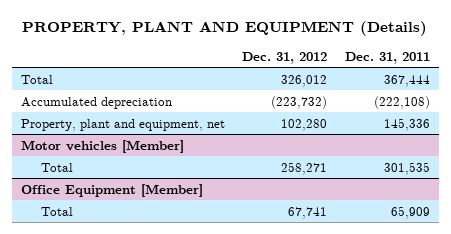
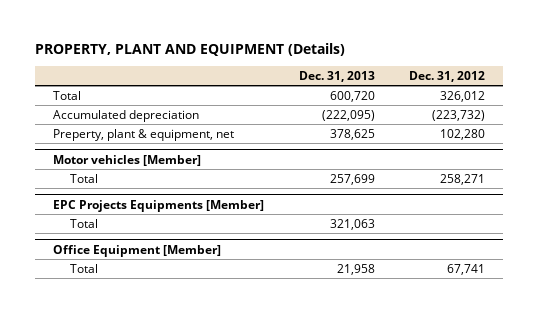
- | Dec. 31, 2012 | Dec. 31, 2011
+ | Dec. 31, 2013 | Dec. 31, 2012
- Property, plant and equipment, net | 102,280 | 145,336
+ Preperty, plant & equipment, net | 378,625 | 102,280
+ EPC Projects Equipments [Member]
+ Total | 321,063 |

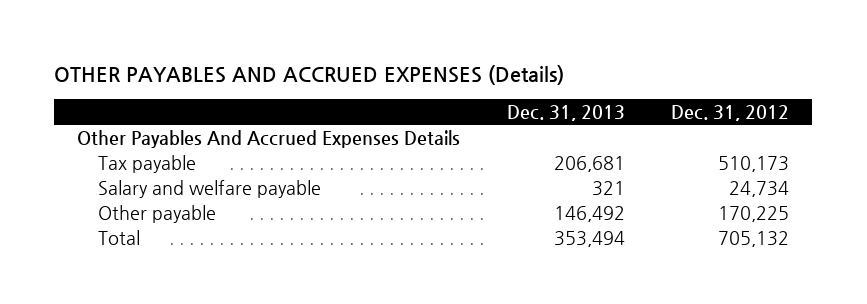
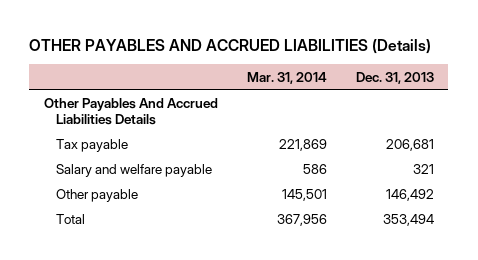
- OTHER PAYABLES AND ACCRUED EXPENSES (Details)
+ OTHER PAYABLES AND ACCRUED LIABILITIES (Details)
- | Dec. 31, 2013 | Dec. 31, 2012
+ | Mar. 31, 2014 | Dec. 31, 2013
- Other Payables And Accrued Expenses Details
+ Other Payables And Accrued Liabilities Details

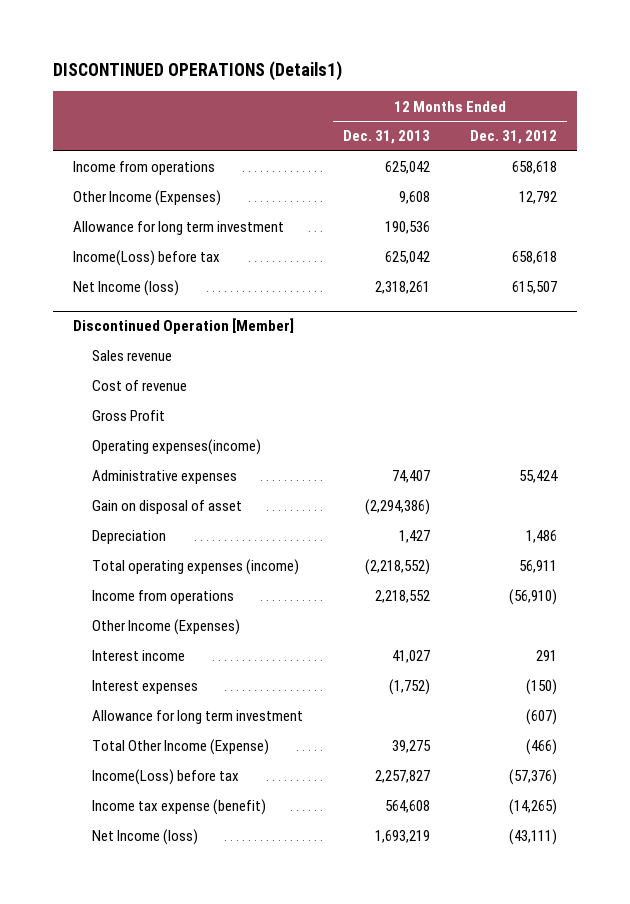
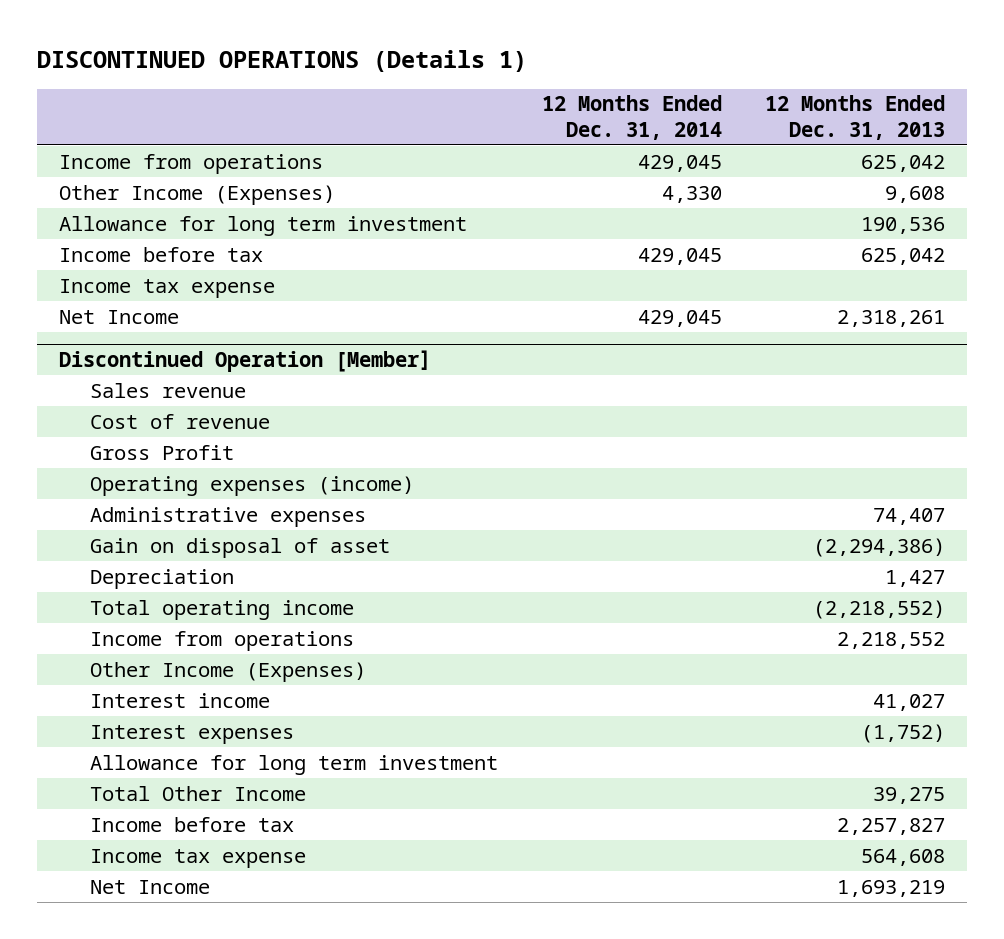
- DISCONTINUED OPERATIONS (Details1)
+ DISCONTINUED OPERATIONS (Details 1)
- | 12 Months Ended Dec. 31, 2013 | 12 Months Ended Dec. 31, 2012
+ | 12 Months Ended Dec. 31, 2014 | 12 Months Ended Dec. 31, 2013
- Income(Loss) before tax | 625,042 | 658,618
- Net Income (loss) | 2,318,261 | 615,507
+ Income before tax | 429,045 | 625,042
+ Income tax expense
+ Net Income | 429,045 | 2,318,261
@ Discontinued Operation [Member]
- Operating expenses(income)
+ Operating expenses (income)
- Total operating expenses (income) | (2,218,552) | 56,911
+ Total operating income | | (2,218,552)
- Total Other Income (Expense) | 39,275 | (466)
- Income(Loss) before tax | 2,257,827 | (57,376)
- Income tax expense (benefit) | 564,608 | (14,265)
- Net Income (loss) | 1,693,219 | (43,111)
+ Total Other Income | | 39,275
+ Income before tax | | 2,257,827
+ Income tax expense | | 564,608
+ Net Income | | 1,693,219

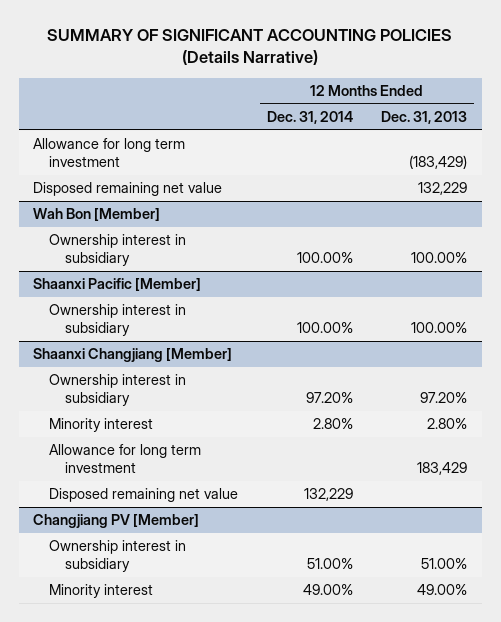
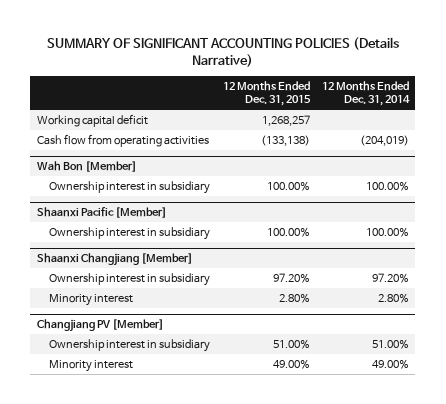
- | 12 Months Ended Dec. 31, 2014 | 12 Months Ended Dec. 31, 2013
+ | 12 Months Ended Dec. 31, 2015 | 12 Months Ended Dec. 31, 2014
- Allowance for long term investment | | (183,429)
- Disposed remaining net value | | 132,229
+ Working capital deficit | 1,268,257 |
+ Cash flow from operating activities | (133,138) | (204,019)
@ Shaanxi Changjiang [Member]
- Allowance for long term investment | | 183,429
- Disposed remaining net value | 132,229 |

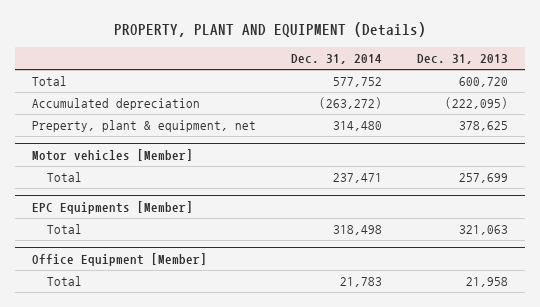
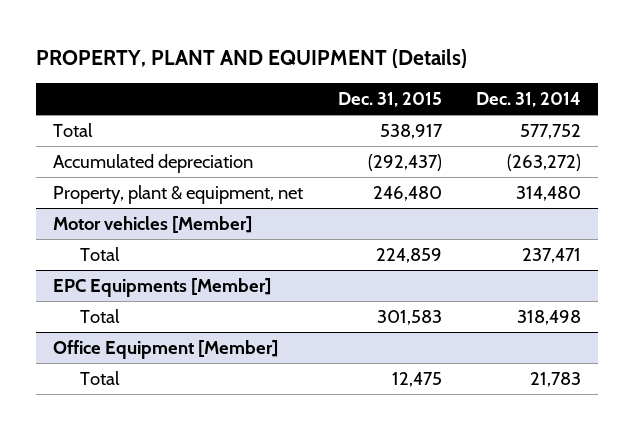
- | Dec. 31, 2014 | Dec. 31, 2013
+ | Dec. 31, 2015 | Dec. 31, 2014
- Preperty, plant & equipment, net | 314,480 | 378,625
+ Property, plant & equipment, net | 246,480 | 314,480

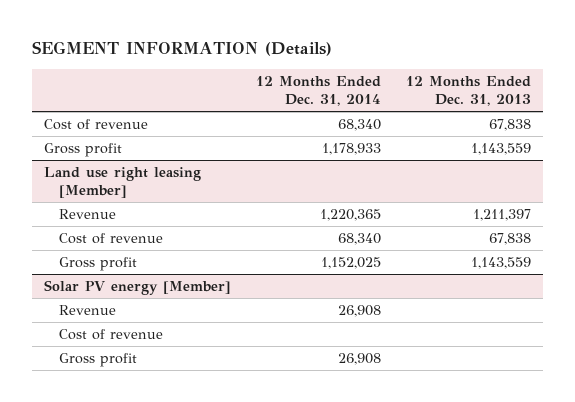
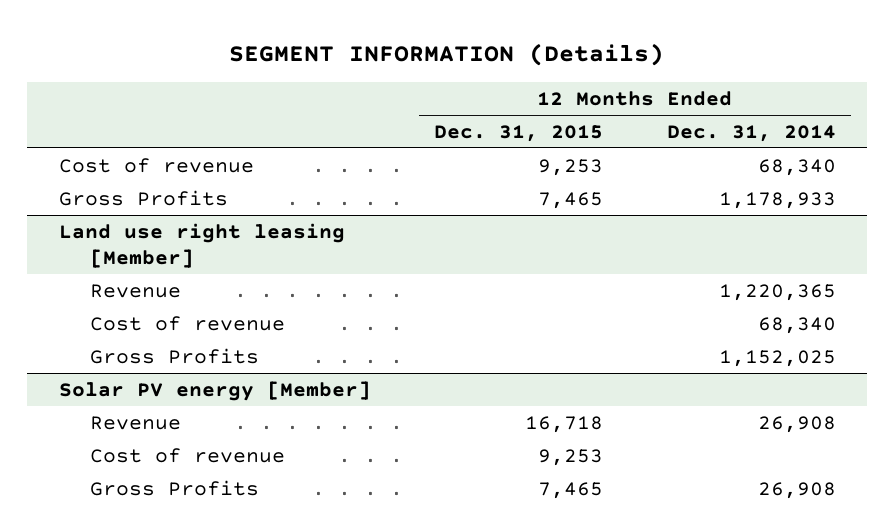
- | 12 Months Ended Dec. 31, 2014 | 12 Months Ended Dec. 31, 2013
+ | 12 Months Ended Dec. 31, 2015 | 12 Months Ended Dec. 31, 2014
- Gross profit | 1,178,933 | 1,143,559
+ Gross Profits | 7,465 | 1,178,933
@ Land use right leasing [Member]
- Gross profit | 1,152,025 | 1,143,559
+ Gross Profits | | 1,152,025
@ Solar PV energy [Member]
- Gross profit | 26,908 |
+ Gross Profits | 7,465 | 26,908

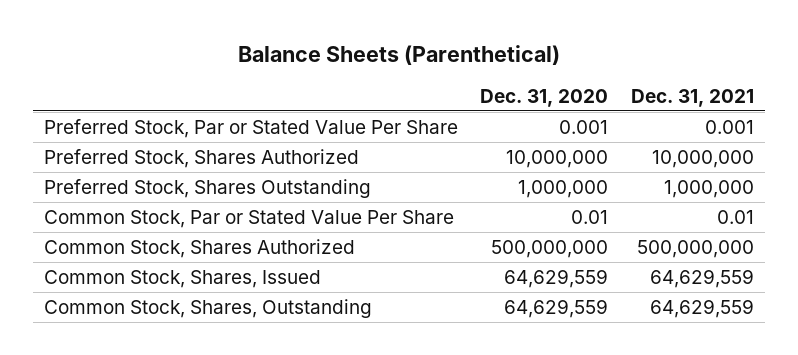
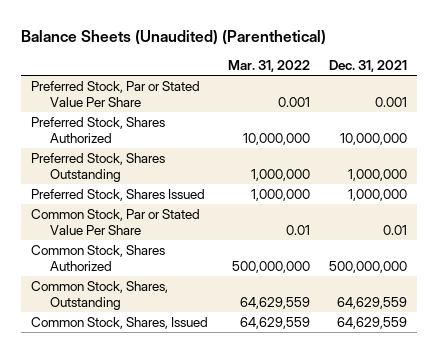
- Balance Sheets (Parenthetical)
+ Balance Sheets (Unaudited) (Parenthetical)
- | Dec. 31, 2020 | Dec. 31, 2021
+ | Mar. 31, 2022 | Dec. 31, 2021
+ Preferred Stock, Shares Issued | 1,000,000 | 1,000,000
moved down: Common Stock, Shares, Issued | 64,629,559 | 64,629,559

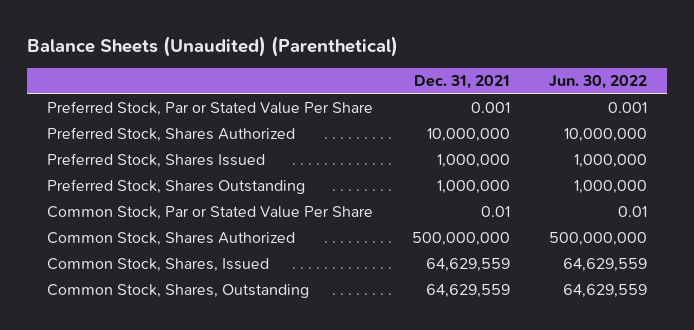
- | Mar. 31, 2022 | Dec. 31, 2021
+ | Dec. 31, 2021 | Jun. 30, 2022
moved down: Preferred Stock, Shares Outstanding | 1,000,000 | 1,000,000
moved down: Common Stock, Shares, Outstanding | 64,629,559 | 64,629,559

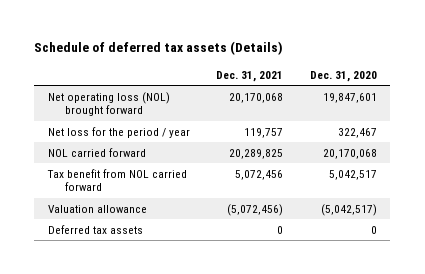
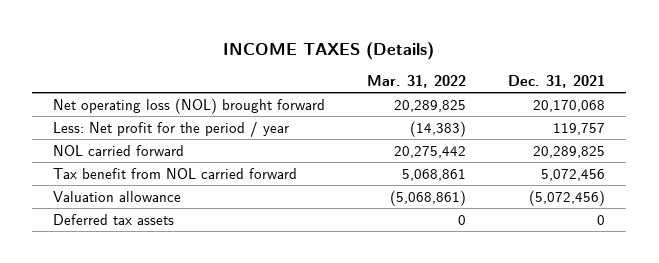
- Schedule of deferred tax assets (Details)
+ INCOME TAXES (Details)
- | Dec. 31, 2021 | Dec. 31, 2020
+ | Mar. 31, 2022 | Dec. 31, 2021
- Net loss for the period / year | 119,757 | 322,467
+ Less: Net profit for the period / year | (14,383) | 119,757

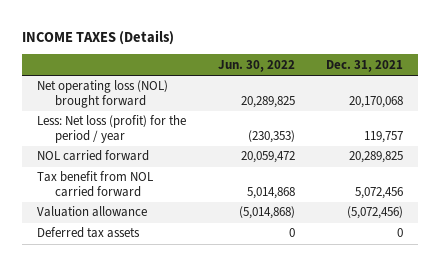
- | Mar. 31, 2022 | Dec. 31, 2021
+ | Jun. 30, 2022 | Dec. 31, 2021
- Less: Net profit for the period / year | (14,383) | 119,757
+ Less: Net loss (profit) for the period / year | (230,353) | 119,757

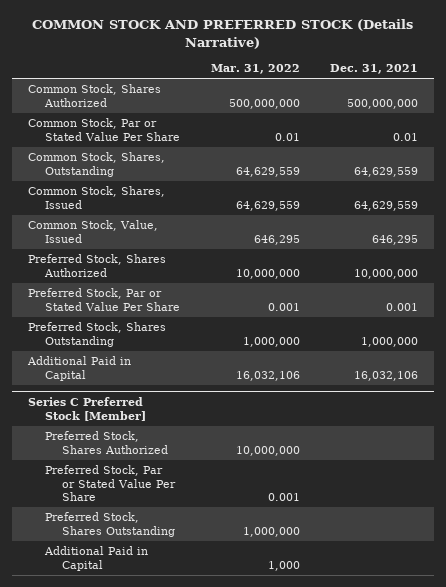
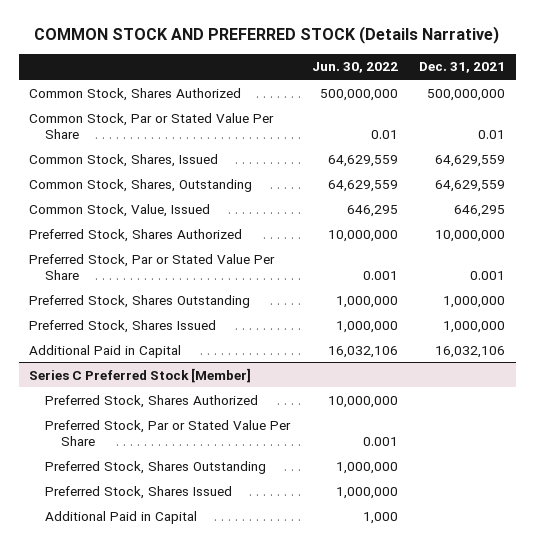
- | Mar. 31, 2022 | Dec. 31, 2021
+ | Jun. 30, 2022 | Dec. 31, 2021
moved down: Common Stock, Shares, Outstanding | 64,629,559 | 64,629,559
+ Preferred Stock, Shares Issued | 1,000,000 | 1,000,000
@ Series C Preferred Stock [Member]
+ Preferred Stock, Shares Issued | 1,000,000 |

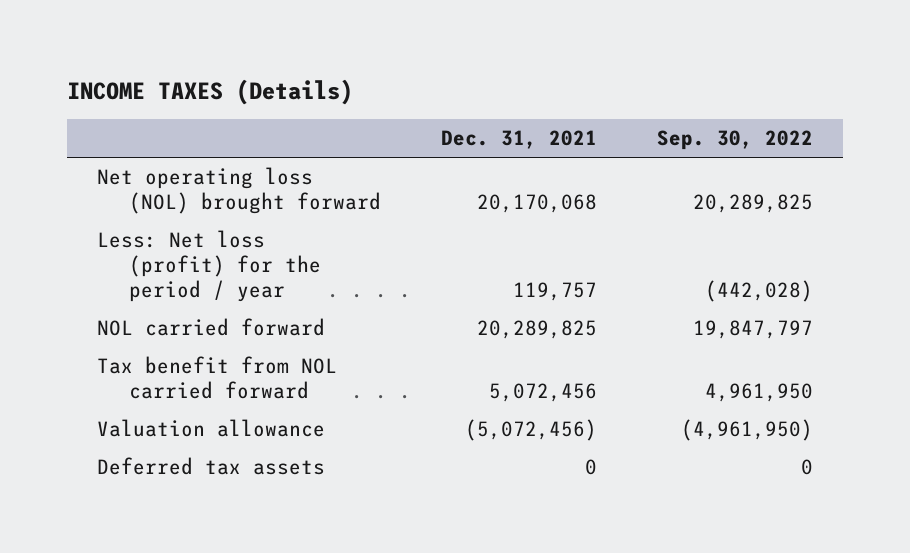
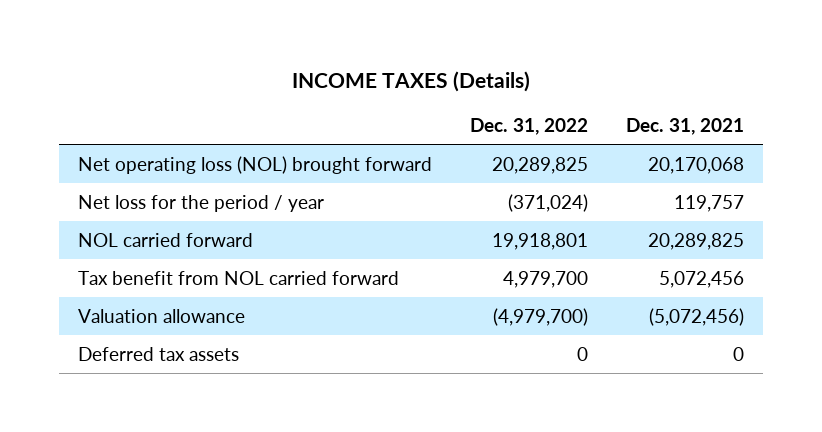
- | Dec. 31, 2021 | Sep. 30, 2022
+ | Dec. 31, 2022 | Dec. 31, 2021
- Less: Net loss (profit) for the period / year | 119,757 | (442,028)
+ Net loss for the period / year | (371,024) | 119,757

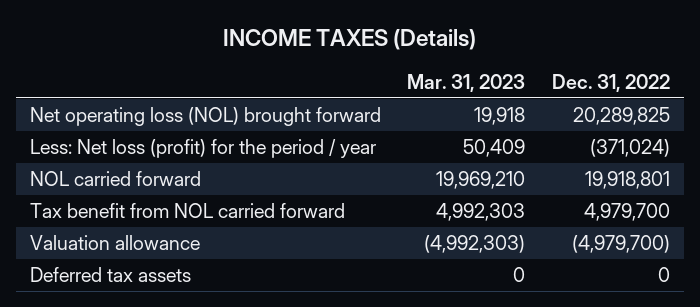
- | Dec. 31, 2022 | Dec. 31, 2021
+ | Mar. 31, 2023 | Dec. 31, 2022
- Net loss for the period / year | (371,024) | 119,757
+ Less: Net loss (profit) for the period / year | 50,409 | (371,024)

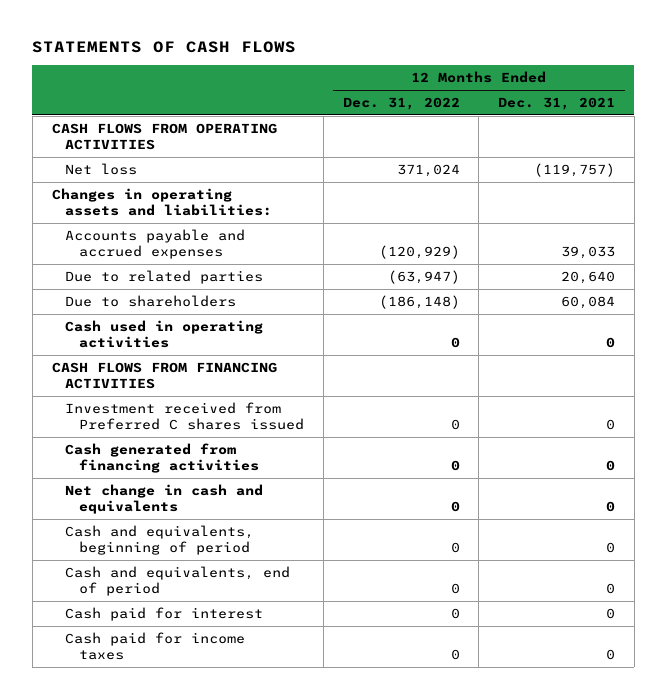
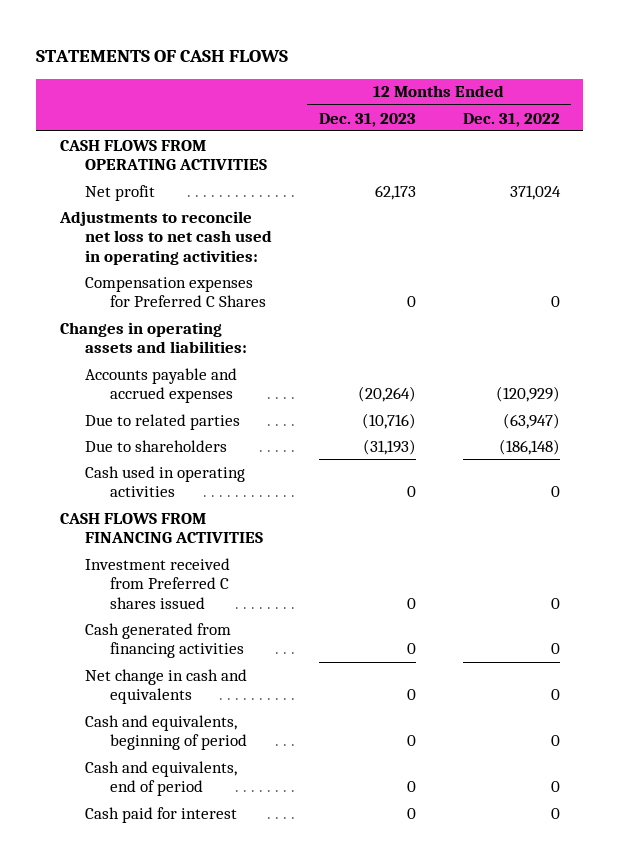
- | 12 Months Ended Dec. 31, 2022 | 12 Months Ended Dec. 31, 2021
+ | 12 Months Ended Dec. 31, 2023 | 12 Months Ended Dec. 31, 2022
- Net loss | 371,024 | (119,757)
+ Net profit | 62,173 | 371,024
+ Adjustments to reconcile net loss to net cash used in operating activities:
+ Compensation expenses for Preferred C Shares | 0 | 0
- Cash paid for income taxes | 0 | 0

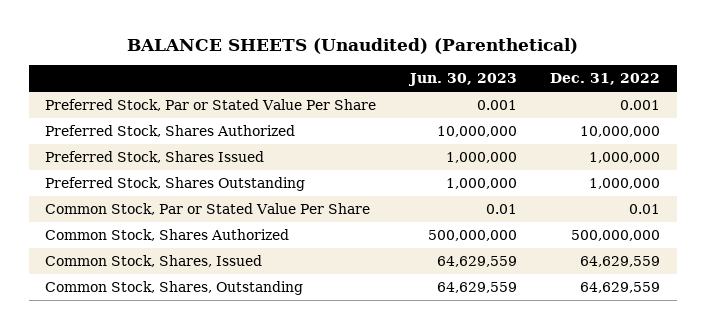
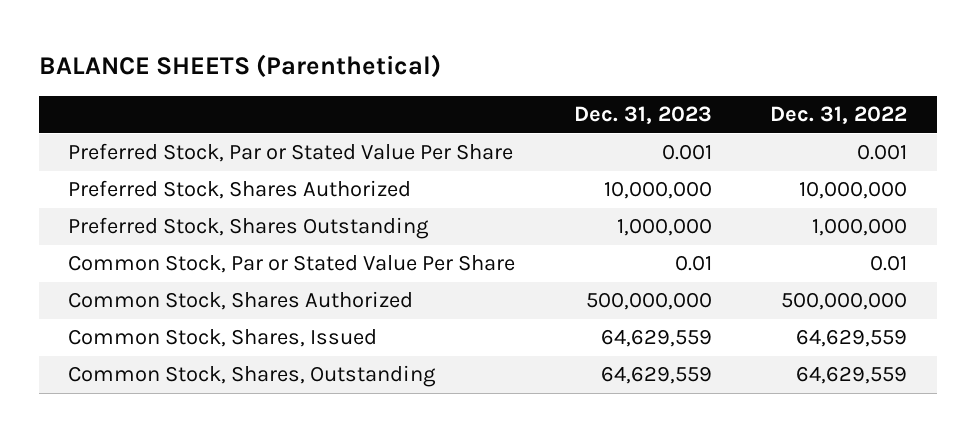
- BALANCE SHEETS (Unaudited) (Parenthetical)
+ BALANCE SHEETS (Parenthetical)
- | Jun. 30, 2023 | Dec. 31, 2022
+ | Dec. 31, 2023 | Dec. 31, 2022
- Preferred Stock, Shares Issued | 1,000,000 | 1,000,000

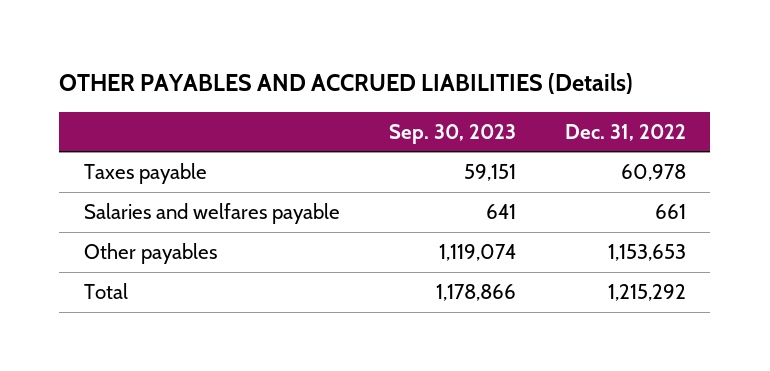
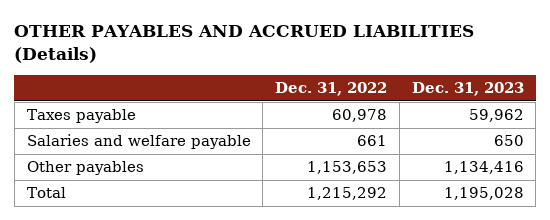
- | Sep. 30, 2023 | Dec. 31, 2022
+ | Dec. 31, 2022 | Dec. 31, 2023
- Salaries and welfares payable | 641 | 661
+ Salaries and welfare payable | 661 | 650

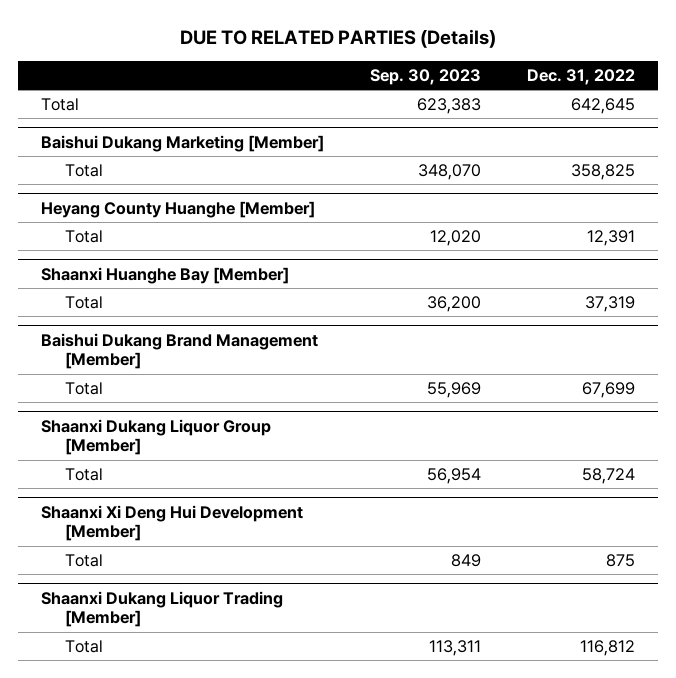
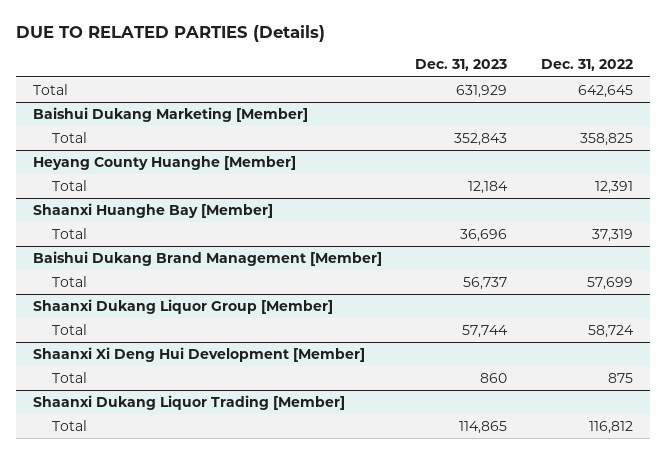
- | Sep. 30, 2023 | Dec. 31, 2022
+ | Dec. 31, 2023 | Dec. 31, 2022
@ Baishui Dukang Brand Management [Member]
- Total | 55,969 | 67,699
+ Total | 56,737 | 57,699

